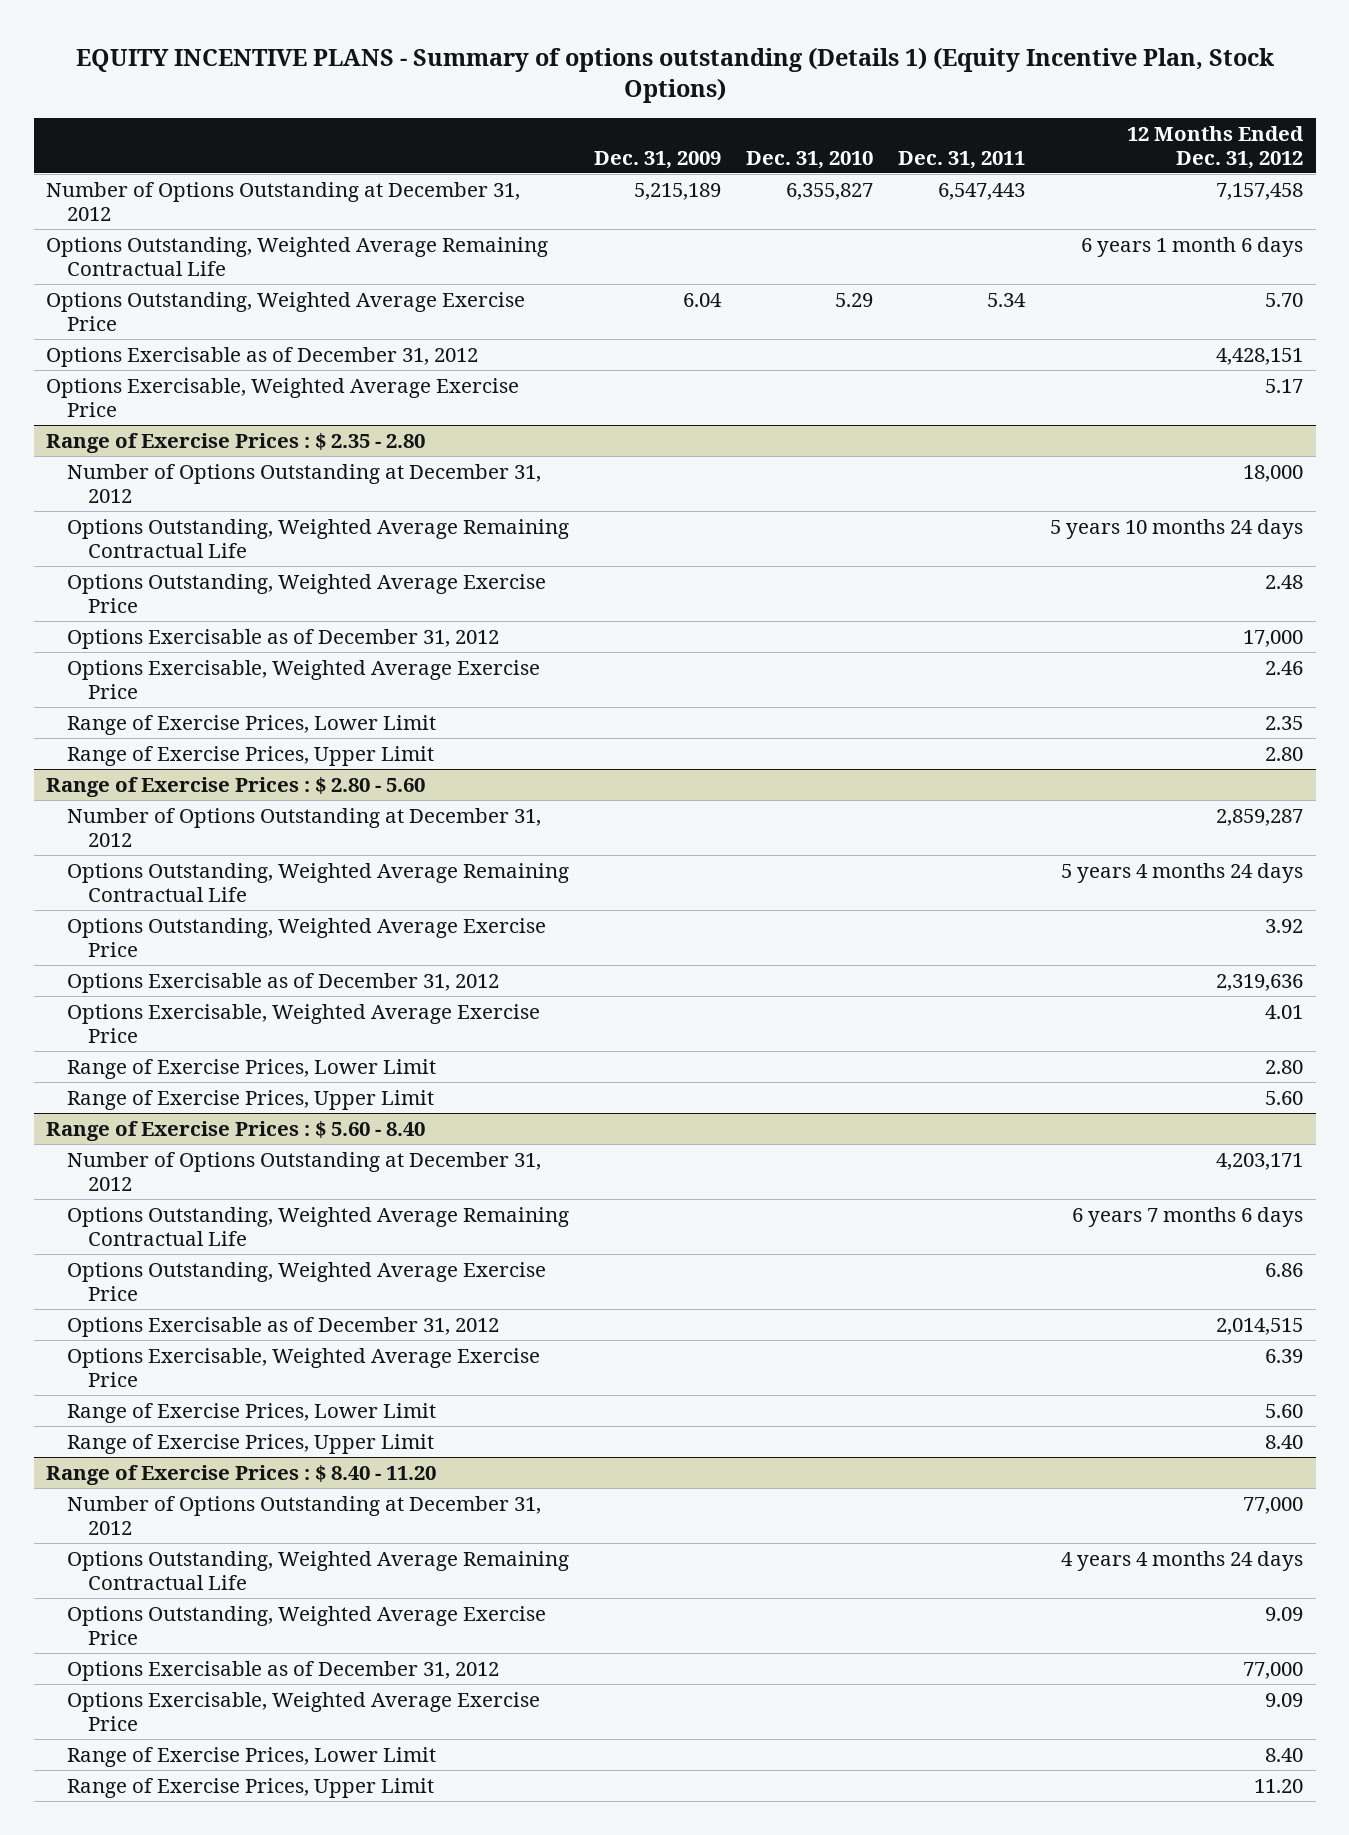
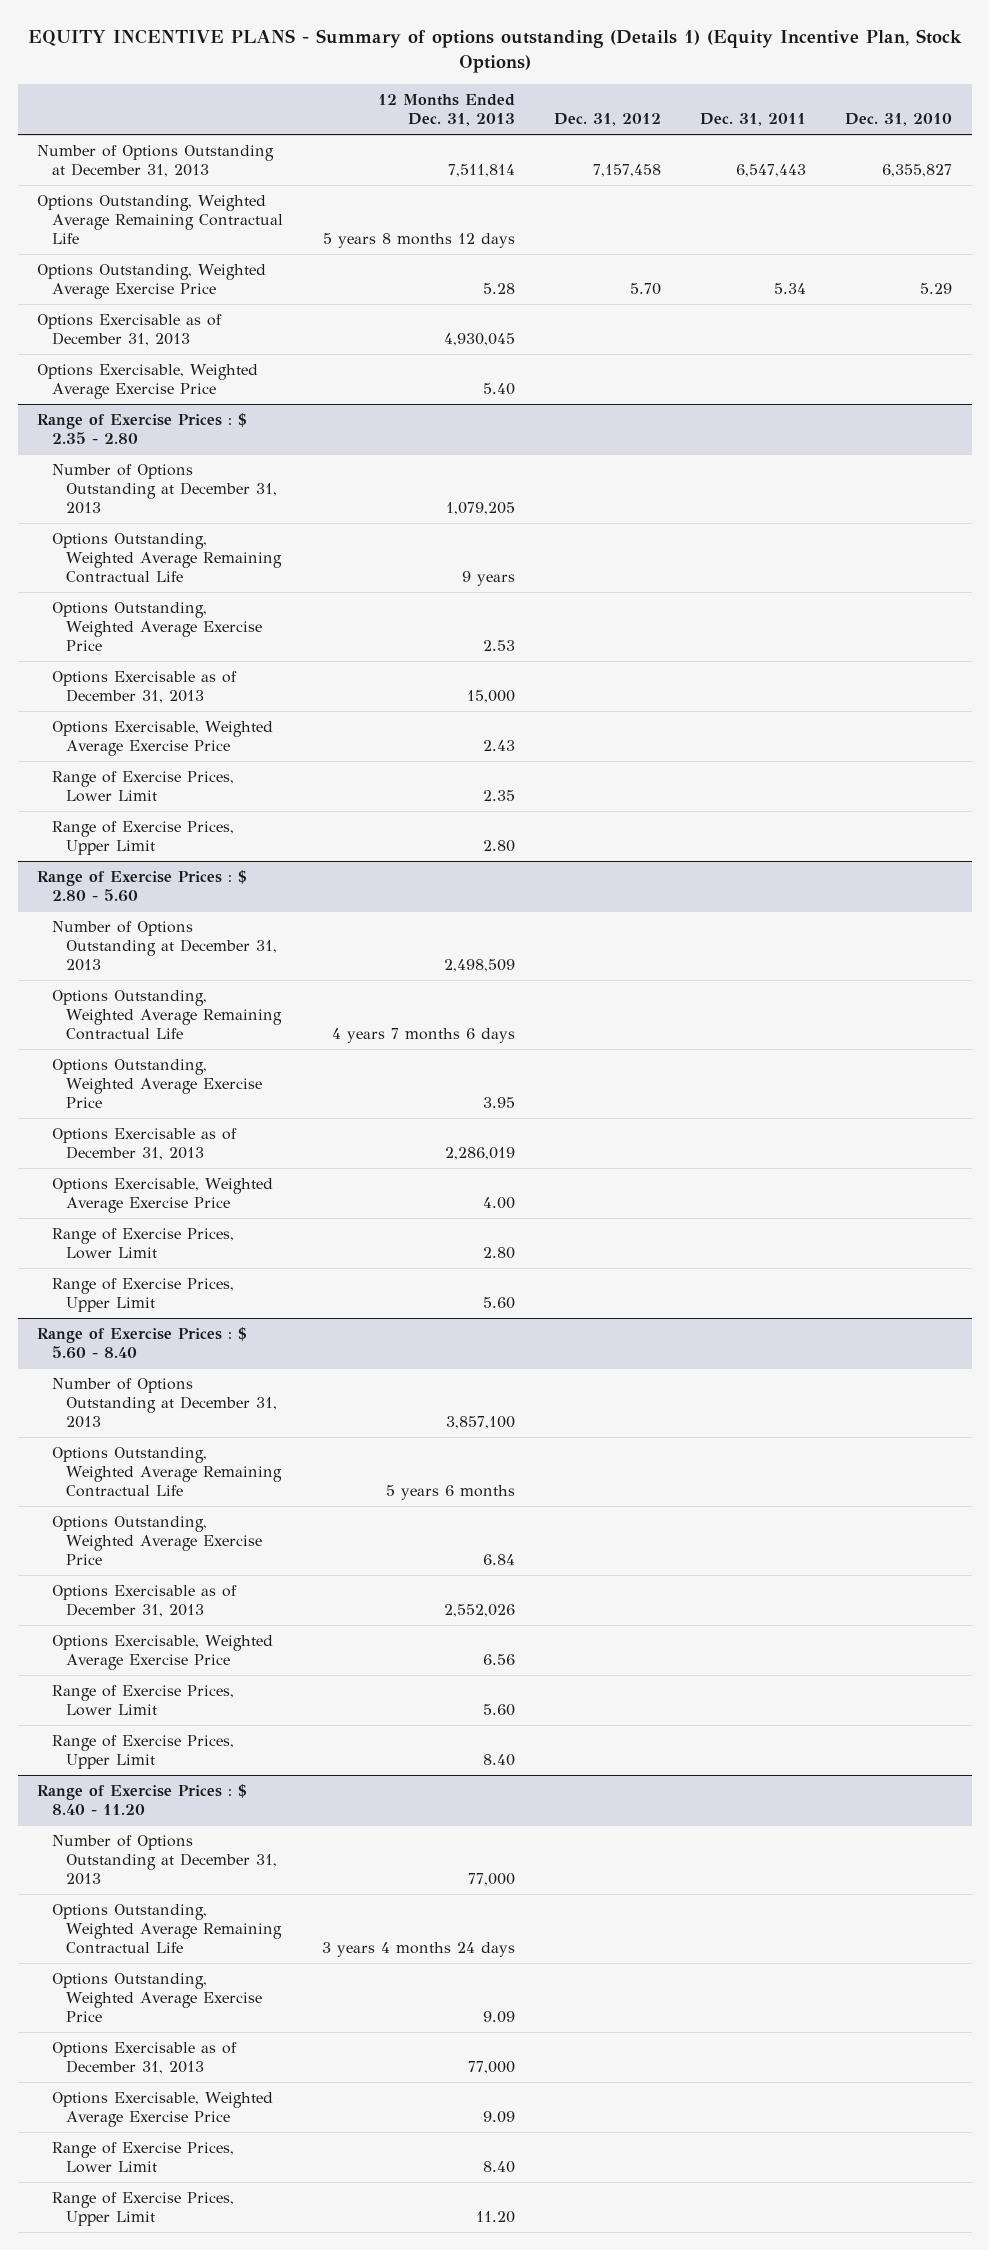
- | Dec. 31, 2009 | Dec. 31, 2010 | Dec. 31, 2011 | 12 Months Ended Dec. 31, 2012
+ | 12 Months Ended Dec. 31, 2013 | Dec. 31, 2012 | Dec. 31, 2011 | Dec. 31, 2010
- Number of Options Outstanding at December 31, 2012 | 5,215,189 | 6,355,827 | 6,547,443 | 7,157,458
+ Number of Options Outstanding at December 31, 2013 | 7,511,814 | 7,157,458 | 6,547,443 | 6,355,827
- Options Exercisable as of December 31, 2012 | | | | 4,428,151
+ Options Exercisable as of December 31, 2013 | 4,930,045 | | |
@ Range of Exercise Prices : $ 2.35 - 2.80
- Number of Options Outstanding at December 31, 2012 | | | | 18,000
+ Number of Options Outstanding at December 31, 2013 | 1,079,205 | | |
- Options Exercisable as of December 31, 2012 | | | | 17,000
+ Options Exercisable as of December 31, 2013 | 15,000 | | |
@ Range of Exercise Prices : $ 2.80 - 5.60
- Number of Options Outstanding at December 31, 2012 | | | | 2,859,287
+ Number of Options Outstanding at December 31, 2013 | 2,498,509 | | |
- Options Exercisable as of December 31, 2012 | | | | 2,319,636
+ Options Exercisable as of December 31, 2013 | 2,286,019 | | |
@ Range of Exercise Prices : $ 5.60 - 8.40
- Number of Options Outstanding at December 31, 2012 | | | | 4,203,171
+ Number of Options Outstanding at December 31, 2013 | 3,857,100 | | |
- Options Exercisable as of December 31, 2012 | | | | 2,014,515
+ Options Exercisable as of December 31, 2013 | 2,552,026 | | |
@ Range of Exercise Prices : $ 8.40 - 11.20
- Number of Options Outstanding at December 31, 2012 | | | | 77,000
+ Number of Options Outstanding at December 31, 2013 | 77,000 | | |
- Options Exercisable as of December 31, 2012 | | | | 77,000
+ Options Exercisable as of December 31, 2013 | 77,000 | | |

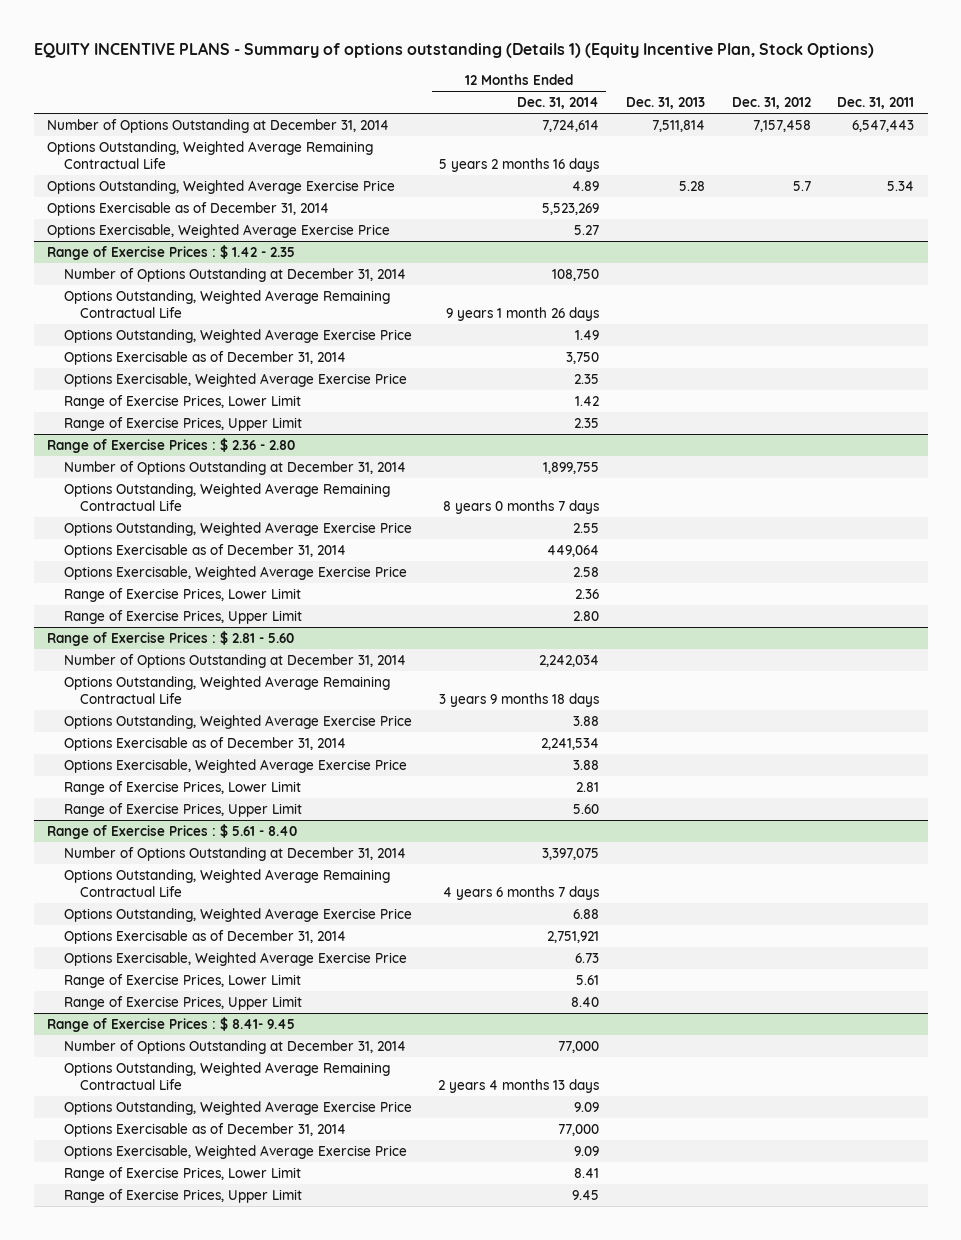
- | 12 Months Ended Dec. 31, 2013 | Dec. 31, 2012 | Dec. 31, 2011 | Dec. 31, 2010
+ | 12 Months Ended Dec. 31, 2014 | Dec. 31, 2013 | Dec. 31, 2012 | Dec. 31, 2011
- Number of Options Outstanding at December 31, 2013 | 7,511,814 | 7,157,458 | 6,547,443 | 6,355,827
+ Number of Options Outstanding at December 31, 2014 | 7,724,614 | 7,511,814 | 7,157,458 | 6,547,443
- Options Outstanding, Weighted Average Exercise Price | 5.28 | 5.70 | 5.34 | 5.29
- Options Exercisable as of December 31, 2013 | 4,930,045 | | |
+ Options Outstanding, Weighted Average Exercise Price | 4.89 | 5.28 | 5.7 | 5.34
+ Options Exercisable as of December 31, 2014 | 5,523,269 | | |
- Range of Exercise Prices : $ 2.35 - 2.80
- Number of Options Outstanding at December 31, 2013 | 1,079,205 | | |
+ Range of Exercise Prices : $ 1.42 - 2.35
+ Number of Options Outstanding at December 31, 2014 | 108,750 | | |
+ Options Outstanding, Weighted Average Remaining Contractual Life | 9 years 1 month 26 days | | |
+ Options Outstanding, Weighted Average Exercise Price | 1.49 | | |
+ Options Exercisable as of December 31, 2014 | 3,750 | | |
+ Options Exercisable, Weighted Average Exercise Price | 2.35 | | |
+ Range of Exercise Prices, Lower Limit | 1.42 | | |
+ Range of Exercise Prices, Upper Limit | 2.35 | | |
+ Range of Exercise Prices : $ 2.36 - 2.80
+ Number of Options Outstanding at December 31, 2014 | 1,899,755 | | |
- Options Exercisable as of December 31, 2013 | 15,000 | | |
+ Options Exercisable as of December 31, 2014 | 449,064 | | |
- Range of Exercise Prices : $ 2.80 - 5.60
- Number of Options Outstanding at December 31, 2013 | 2,498,509 | | |
+ Range of Exercise Prices : $ 2.81 - 5.60
+ Number of Options Outstanding at December 31, 2014 | 2,242,034 | | |
- Options Exercisable as of December 31, 2013 | 2,286,019 | | |
+ Options Exercisable as of December 31, 2014 | 2,241,534 | | |
- Range of Exercise Prices : $ 5.60 - 8.40
- Number of Options Outstanding at December 31, 2013 | 3,857,100 | | |
+ Range of Exercise Prices : $ 5.61 - 8.40
+ Number of Options Outstanding at December 31, 2014 | 3,397,075 | | |
- Options Exercisable as of December 31, 2013 | 2,552,026 | | |
+ Options Exercisable as of December 31, 2014 | 2,751,921 | | |
- Range of Exercise Prices : $ 8.40 - 11.20
- Number of Options Outstanding at December 31, 2013 | 77,000 | | |
- Options Outstanding, Weighted Average Remaining Contractual Life | 3 years 4 months 24 days | | |
- Options Outstanding, Weighted Average Exercise Price | 9.09 | | |
- Options Exercisable as of December 31, 2013 | 77,000 | | |
- Options Exercisable, Weighted Average Exercise Price | 9.09 | | |
- Range of Exercise Prices, Lower Limit | 8.40 | | |
- Range of Exercise Prices, Upper Limit | 11.20 | | |
+ Range of Exercise Prices : $ 8.41- 9.45
+ Number of Options Outstanding at December 31, 2014 | 77,000 | | |
+ Options Outstanding, Weighted Average Remaining Contractual Life | 2 years 4 months 13 days | | |
+ Options Outstanding, Weighted Average Exercise Price | 9.09 | | |
+ Options Exercisable as of December 31, 2014 | 77,000 | | |
+ Options Exercisable, Weighted Average Exercise Price | 9.09 | | |
+ Range of Exercise Prices, Lower Limit | 8.41 | | |
+ Range of Exercise Prices, Upper Limit | 9.45 | | |

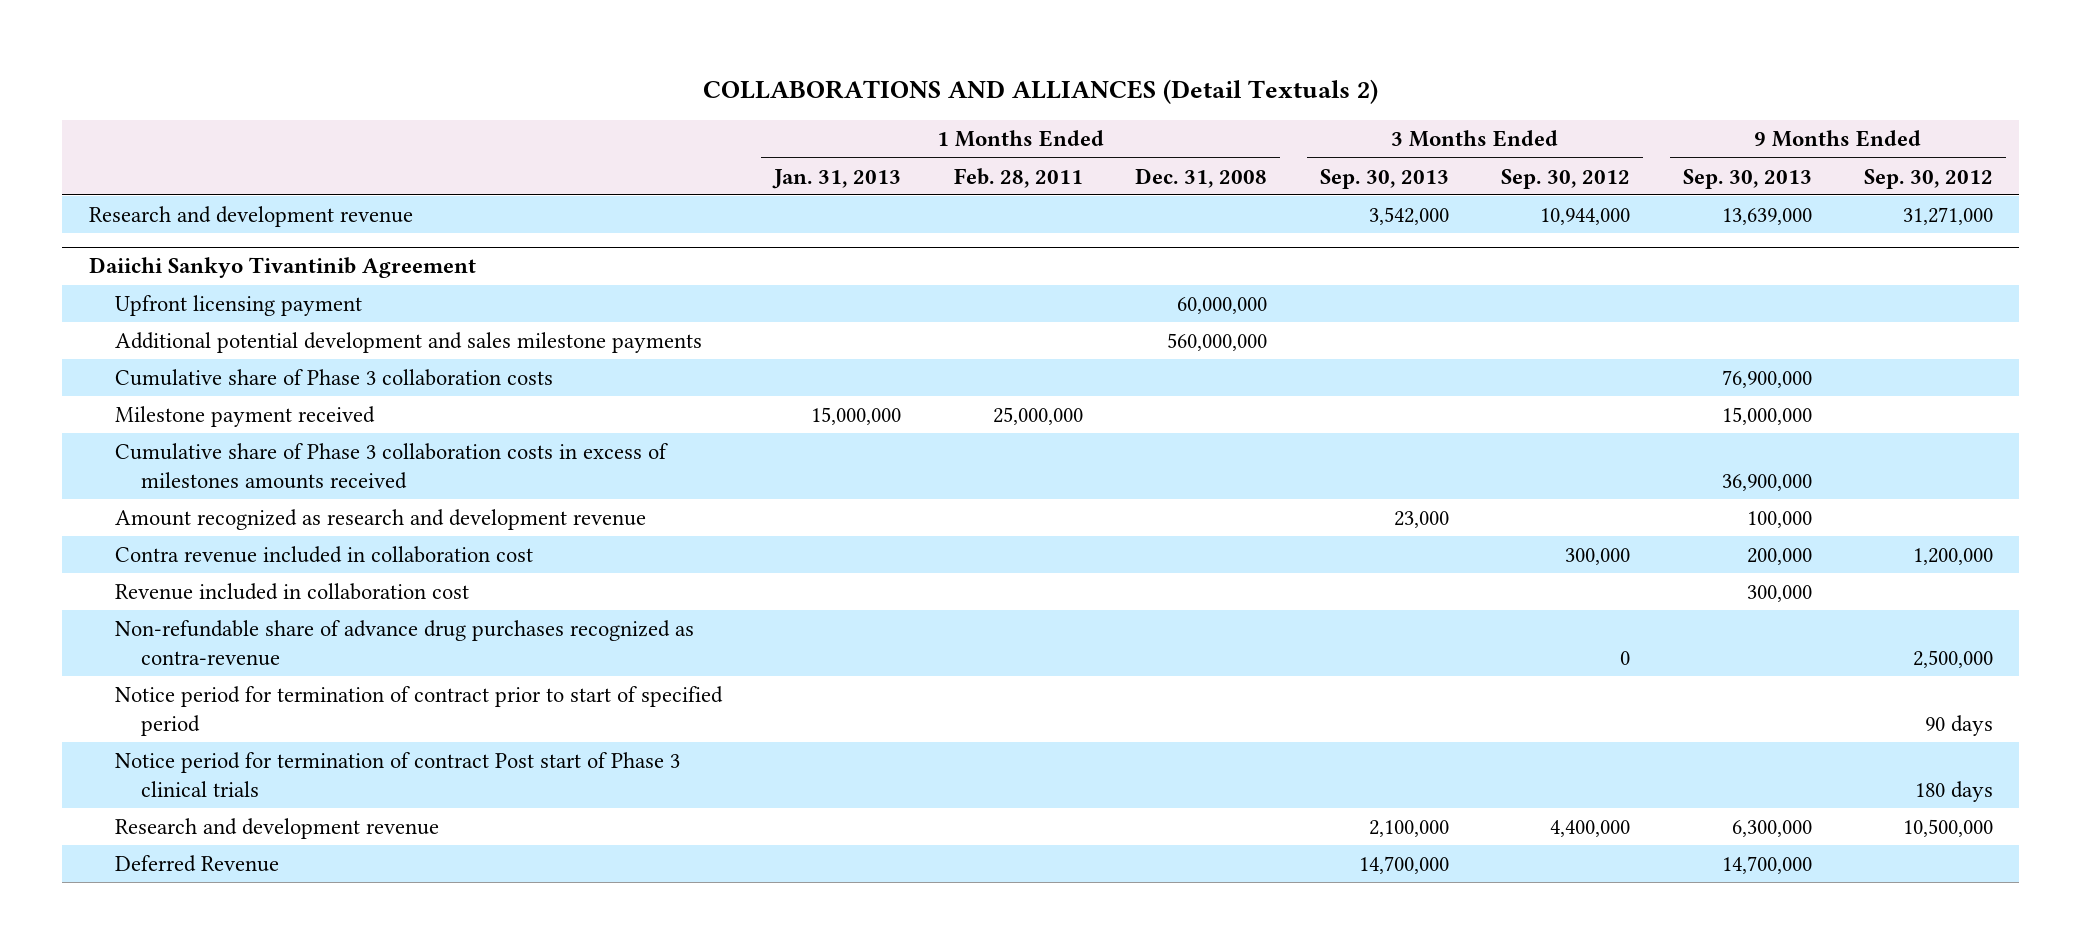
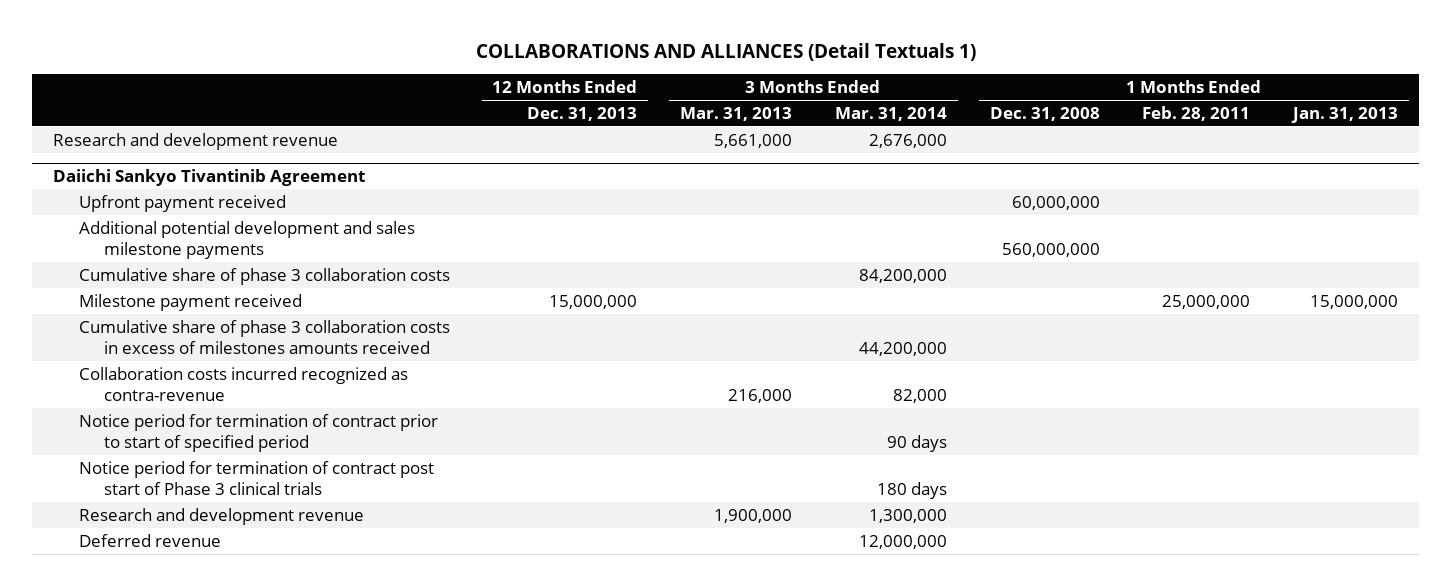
- COLLABORATIONS AND ALLIANCES (Detail Textuals 2)
+ COLLABORATIONS AND ALLIANCES (Detail Textuals 1)
- | 1 Months Ended Jan. 31, 2013 | 1 Months Ended Feb. 28, 2011 | 1 Months Ended Dec. 31, 2008 | 3 Months Ended Sep. 30, 2013 | 3 Months Ended Sep. 30, 2012 | 9 Months Ended Sep. 30, 2013 | 9 Months Ended Sep. 30, 2012
+ | 12 Months Ended Dec. 31, 2013 | 3 Months Ended Mar. 31, 2013 | 3 Months Ended Mar. 31, 2014 | 1 Months Ended Dec. 31, 2008 | 1 Months Ended Feb. 28, 2011 | 1 Months Ended Jan. 31, 2013
@ Daiichi Sankyo Tivantinib Agreement
- Upfront licensing payment | | | 60,000,000 | | | |
+ Upfront payment received | | | | 60,000,000 | |
- Cumulative share of Phase 3 collaboration costs | | | | | | 76,900,000 |
+ Cumulative share of phase 3 collaboration costs | | | 84,200,000 | | |
- Cumulative share of Phase 3 collaboration costs in excess of milestones amounts received | | | | | | 36,900,000 |
- Amount recognized as research and development revenue | | | | 23,000 | | 100,000 |
- Contra revenue included in collaboration cost | | | | | 300,000 | 200,000 | 1,200,000
- Revenue included in collaboration cost | | | | | | 300,000 |
- Non-refundable share of advance drug purchases recognized as contra-revenue | | | | | 0 | | 2,500,000
+ Cumulative share of phase 3 collaboration costs in excess of milestones amounts received | | | 44,200,000 | | |
+ Collaboration costs incurred recognized as contra-revenue | | 216,000 | 82,000 | | |
- Notice period for termination of contract Post start of Phase 3 clinical trials | | | | | | | 180 days
+ Notice period for termination of contract post start of Phase 3 clinical trials | | | 180 days | | |
- Deferred Revenue | | | | 14,700,000 | | 14,700,000 |
+ Deferred revenue | | | 12,000,000 | | |

